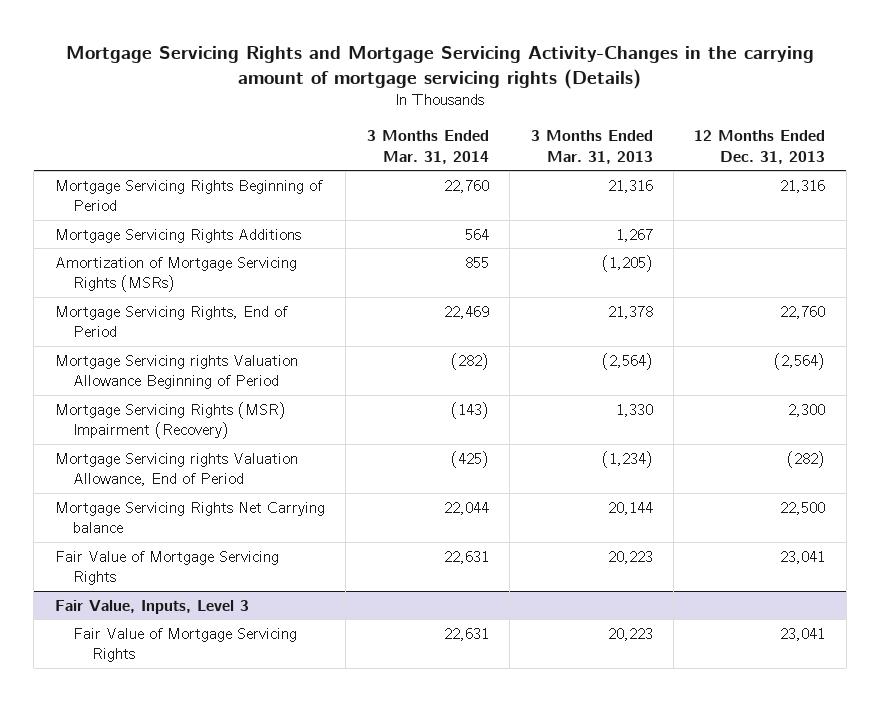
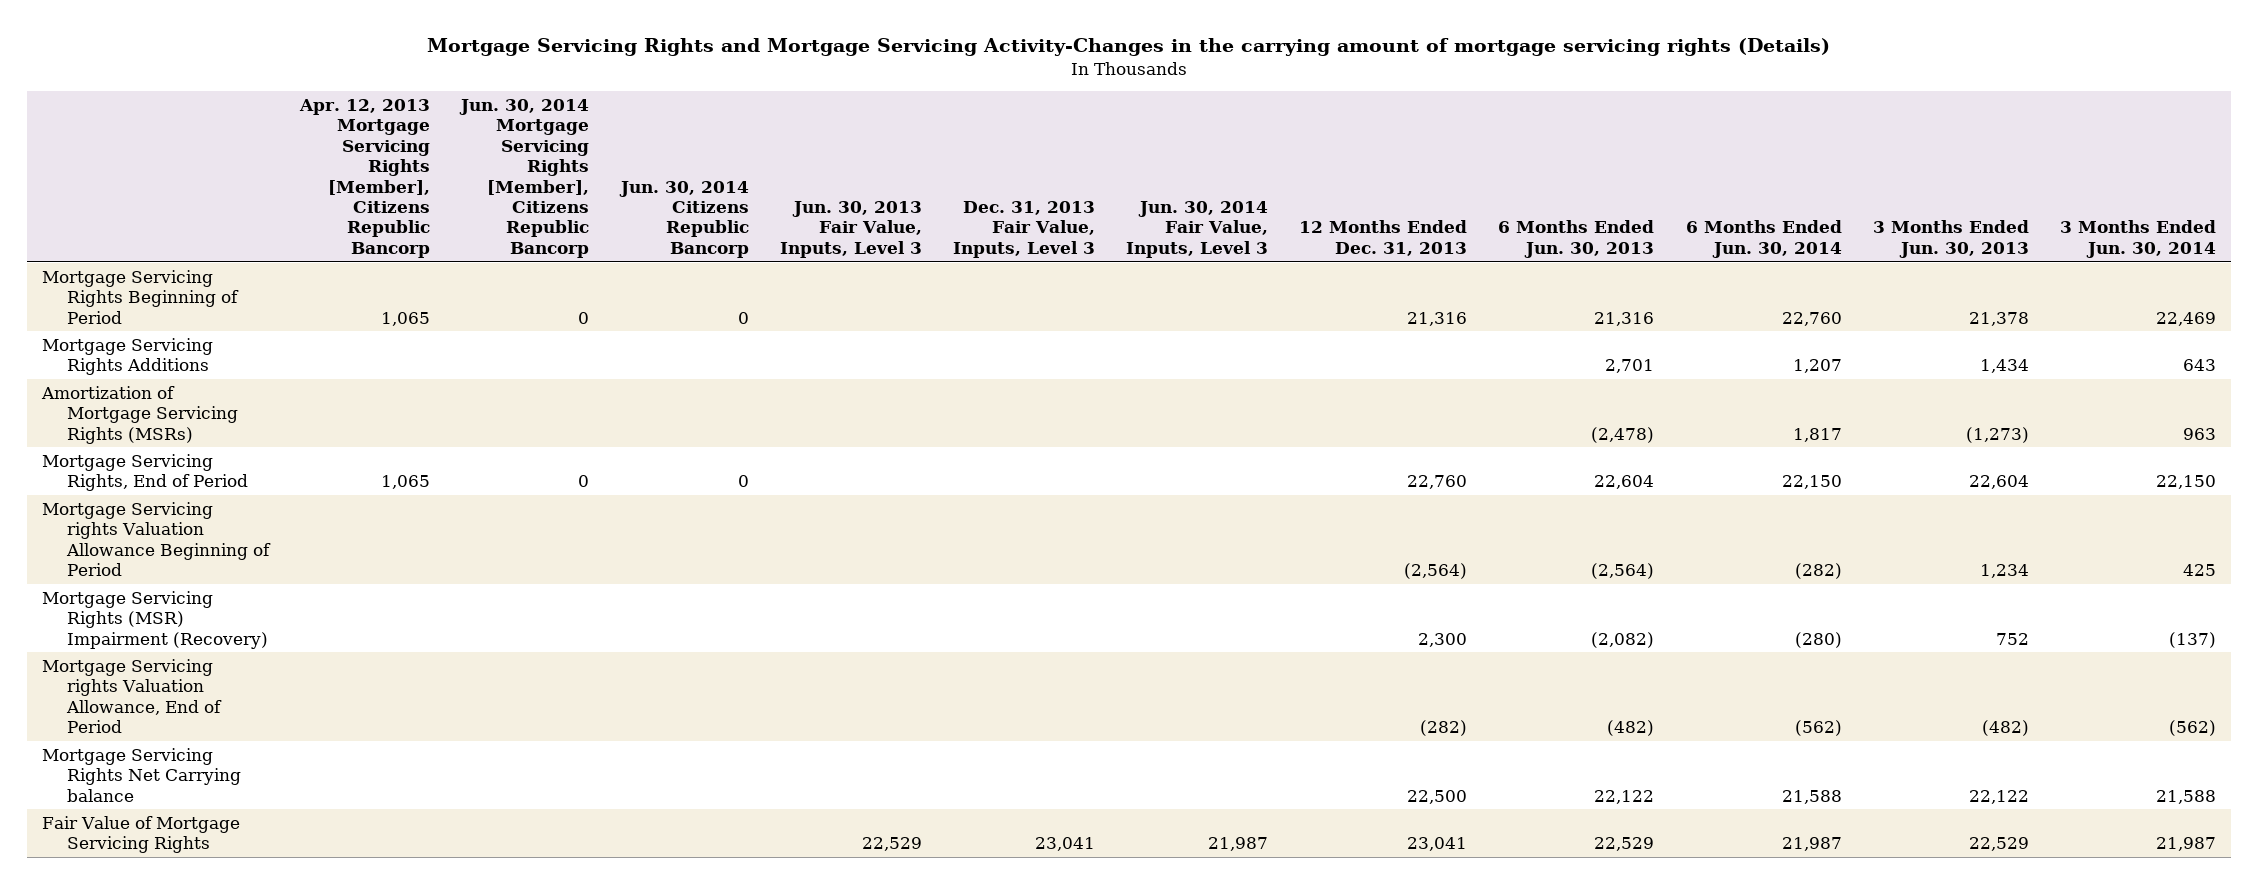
- | 3 Months Ended Mar. 31, 2014 | 3 Months Ended Mar. 31, 2013 | 12 Months Ended Dec. 31, 2013
+ | Apr. 12, 2013 Mortgage Servicing Rights [Member], Citizens Republic Bancorp | Jun. 30, 2014 Mortgage Servicing Rights [Member], Citizens Republic Bancorp | Jun. 30, 2014 Citizens Republic Bancorp | Jun. 30, 2013 Fair Value, Inputs, Level 3 | Dec. 31, 2013 Fair Value, Inputs, Level 3 | Jun. 30, 2014 Fair Value, Inputs, Level 3 | 12 Months Ended Dec. 31, 2013 | 6 Months Ended Jun. 30, 2013 | 6 Months Ended Jun. 30, 2014 | 3 Months Ended Jun. 30, 2013 | 3 Months Ended Jun. 30, 2014
- Fair Value, Inputs, Level 3
- Fair Value of Mortgage Servicing Rights | 22,631 | 20,223 | 23,041

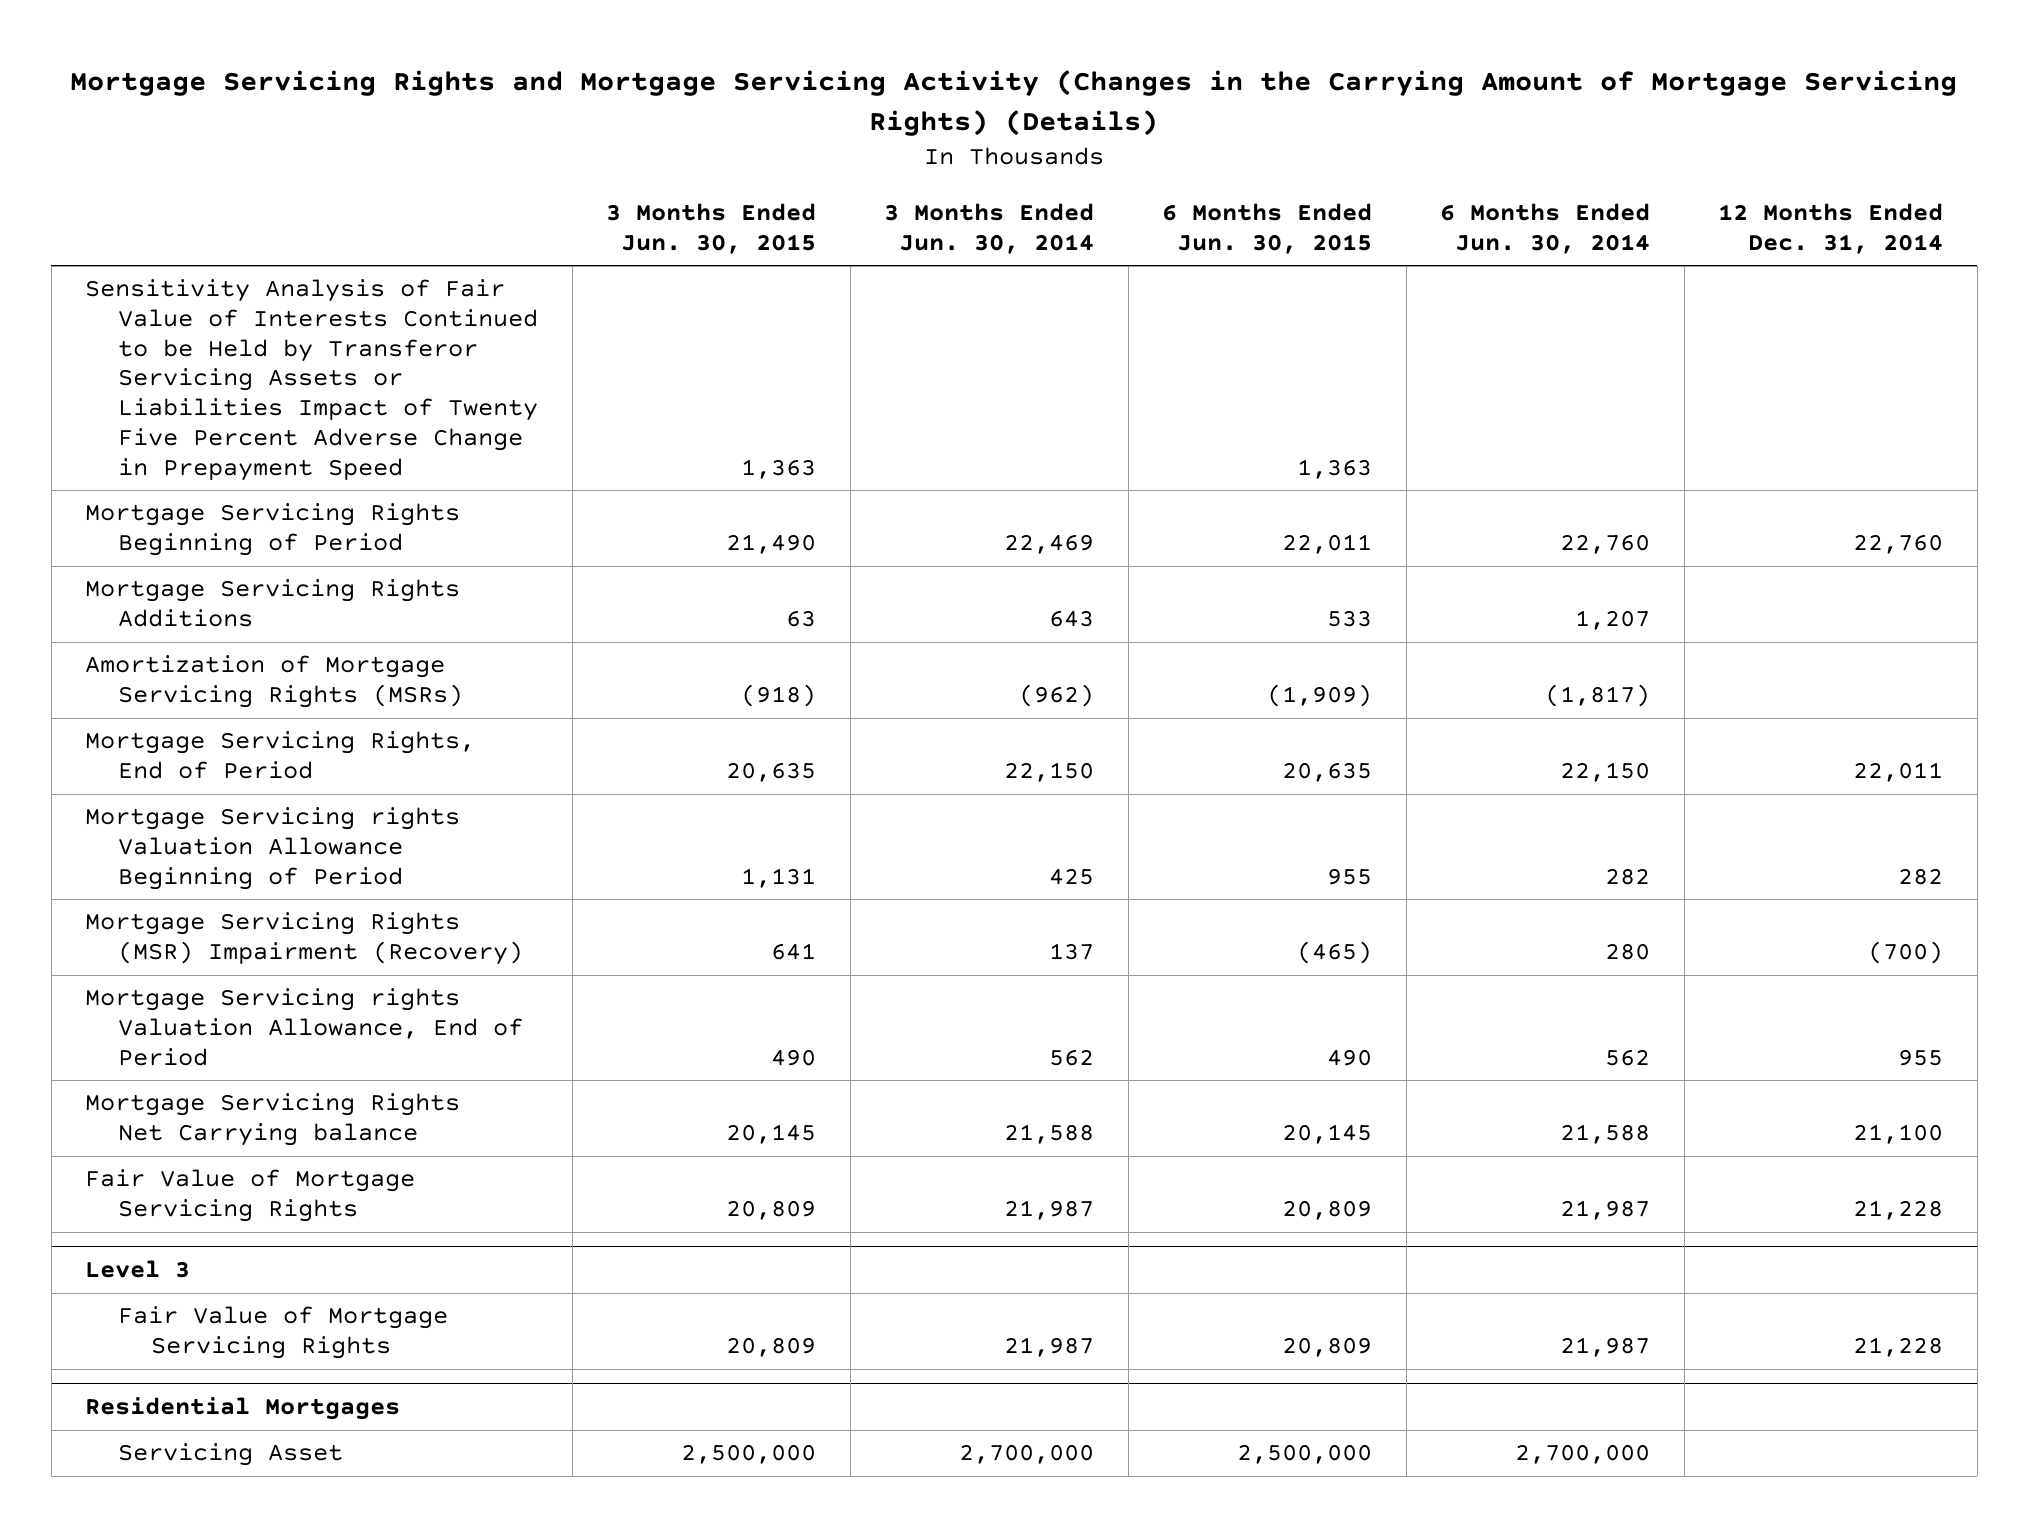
- Mortgage Servicing Rights and Mortgage Servicing Activity-Changes in the carrying amount of mortgage servicing rights (Details)
+ Mortgage Servicing Rights and Mortgage Servicing Activity (Changes in the Carrying Amount of Mortgage Servicing Rights) (Details)
- | Apr. 12, 2013 Mortgage Servicing Rights [Member], Citizens Republic Bancorp | Jun. 30, 2014 Mortgage Servicing Rights [Member], Citizens Republic Bancorp | Jun. 30, 2014 Citizens Republic Bancorp | Jun. 30, 2013 Fair Value, Inputs, Level 3 | Dec. 31, 2013 Fair Value, Inputs, Level 3 | Jun. 30, 2014 Fair Value, Inputs, Level 3 | 12 Months Ended Dec. 31, 2013 | 6 Months Ended Jun. 30, 2013 | 6 Months Ended Jun. 30, 2014 | 3 Months Ended Jun. 30, 2013 | 3 Months Ended Jun. 30, 2014
+ | 3 Months Ended Jun. 30, 2015 | 3 Months Ended Jun. 30, 2014 | 6 Months Ended Jun. 30, 2015 | 6 Months Ended Jun. 30, 2014 | 12 Months Ended Dec. 31, 2014
+ Sensitivity Analysis of Fair Value of Interests Continued to be Held by Transferor Servicing Assets or Liabilities Impact of Twenty Five Percent Adverse Change in Prepayment Speed | 1,363 | | 1,363 | |
- Amortization of Mortgage Servicing Rights (MSRs) | | | | | | | | (2,478) | 1,817 | (1,273) | 963
+ Amortization of Mortgage Servicing Rights (MSRs) | (918) | (962) | (1,909) | (1,817) |
- Mortgage Servicing rights Valuation Allowance Beginning of Period | | | | | | | (2,564) | (2,564) | (282) | 1,234 | 425
- Mortgage Servicing Rights (MSR) Impairment (Recovery) | | | | | | | 2,300 | (2,082) | (280) | 752 | (137)
- Mortgage Servicing rights Valuation Allowance, End of Period | | | | | | | (282) | (482) | (562) | (482) | (562)
+ Mortgage Servicing rights Valuation Allowance Beginning of Period | 1,131 | 425 | 955 | 282 | 282
+ Mortgage Servicing Rights (MSR) Impairment (Recovery) | 641 | 137 | (465) | 280 | (700)
+ Mortgage Servicing rights Valuation Allowance, End of Period | 490 | 562 | 490 | 562 | 955
+ Level 3
+ Fair Value of Mortgage Servicing Rights | 20,809 | 21,987 | 20,809 | 21,987 | 21,228
+ Residential Mortgages
+ Servicing Asset | 2,500,000 | 2,700,000 | 2,500,000 | 2,700,000 |

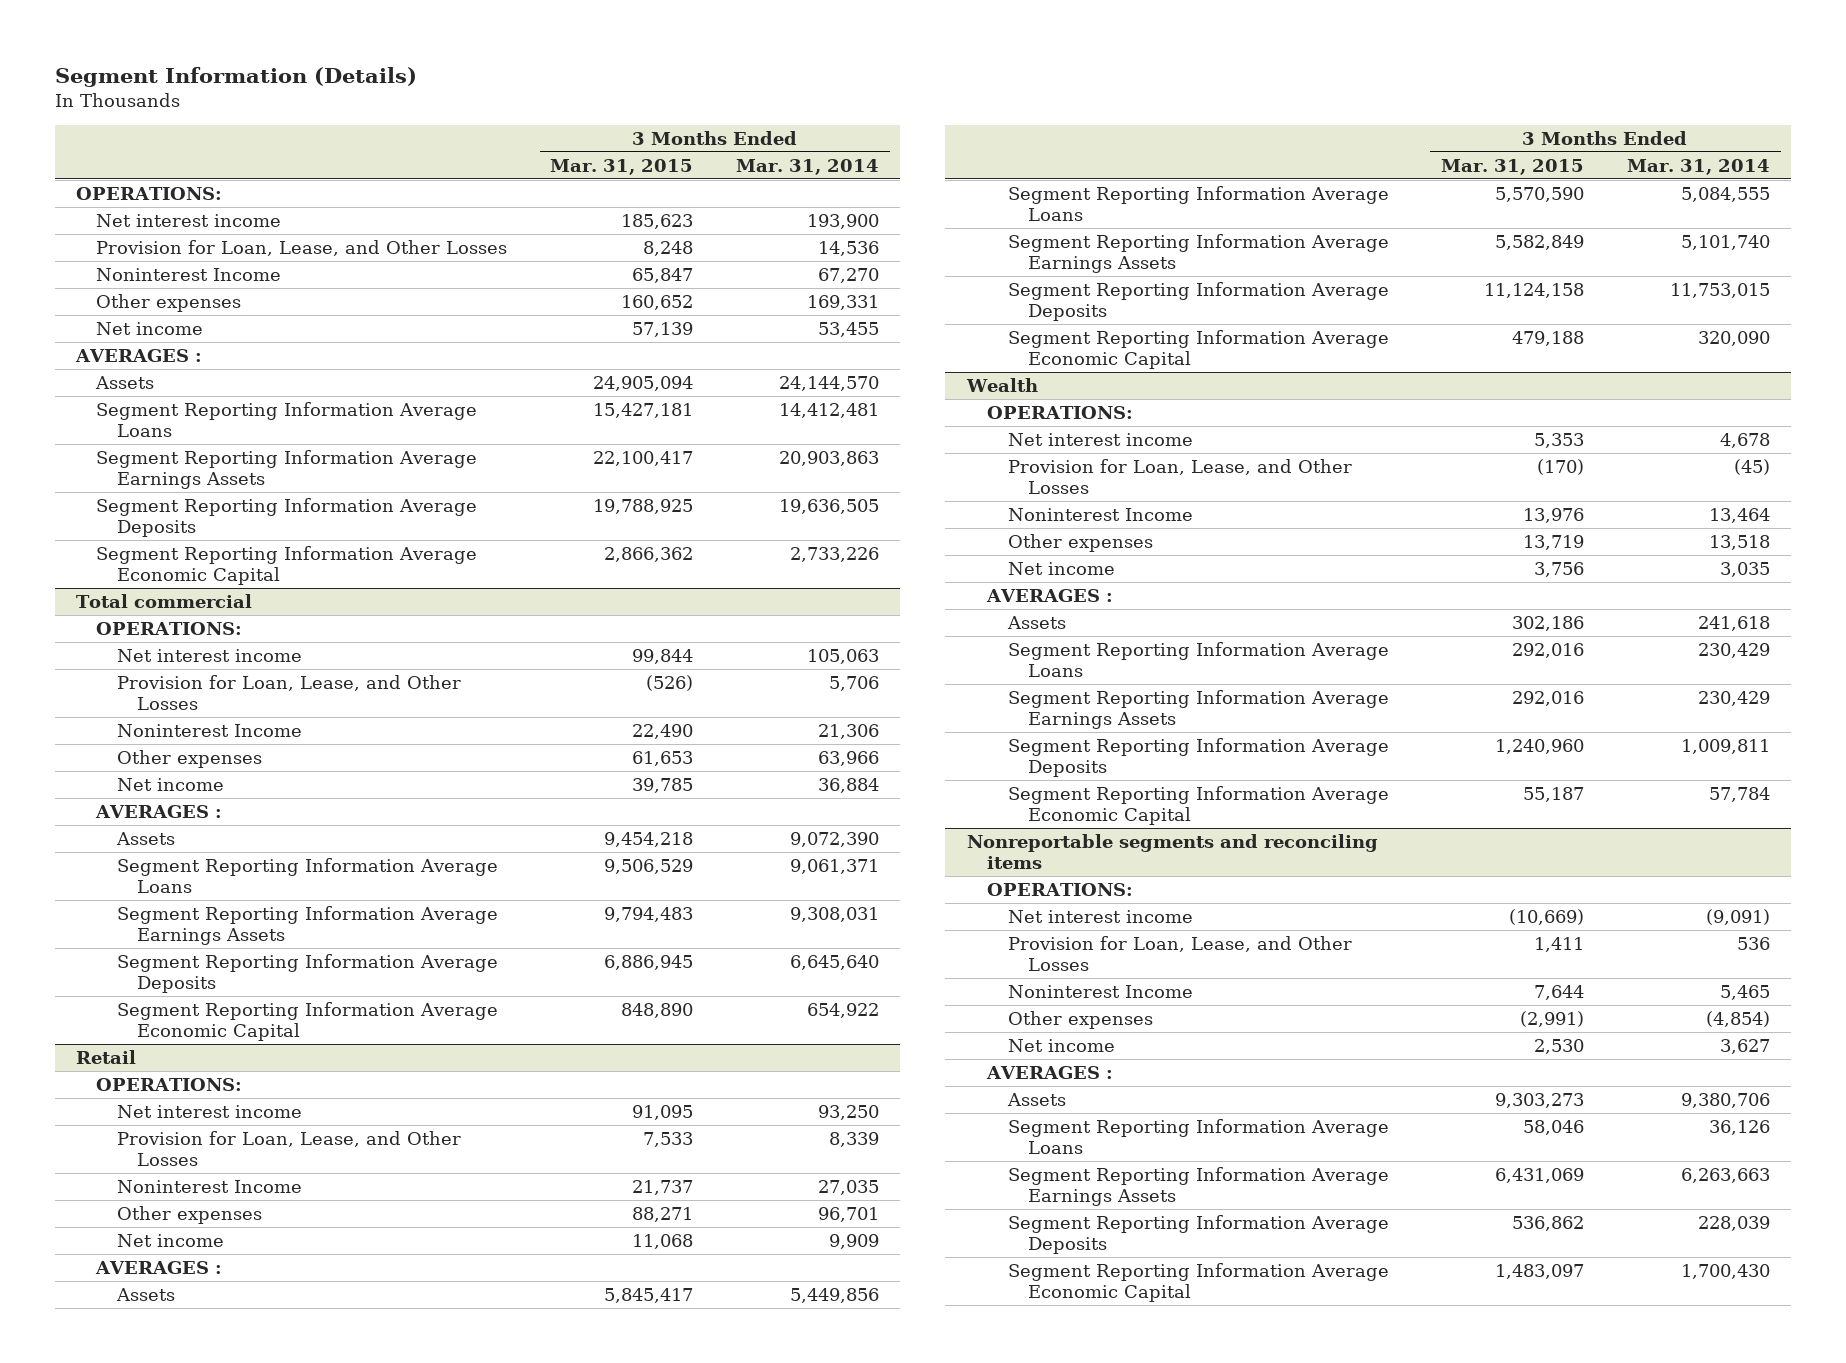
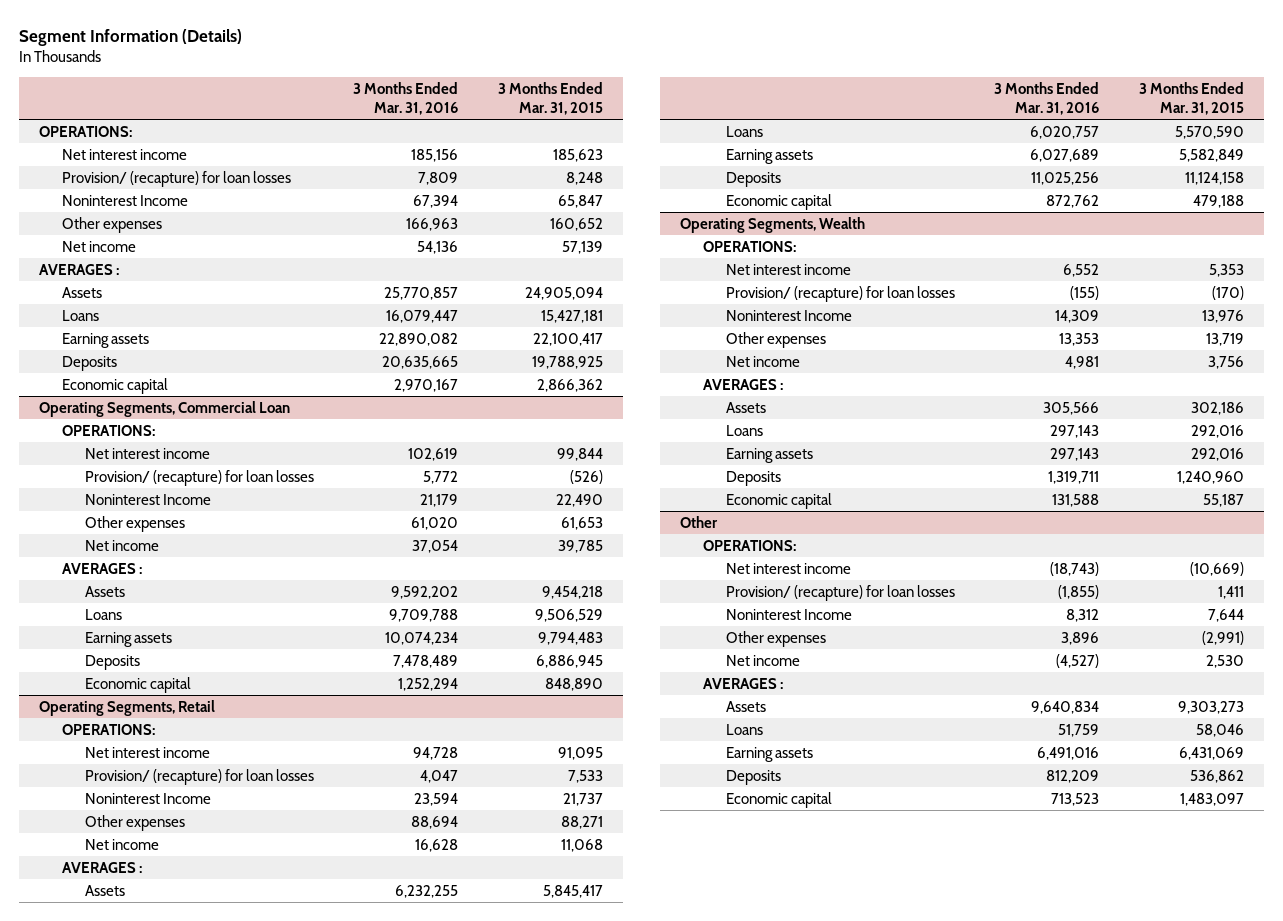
- | 3 Months Ended Mar. 31, 2015 | 3 Months Ended Mar. 31, 2014
+ | 3 Months Ended Mar. 31, 2016 | 3 Months Ended Mar. 31, 2015
- Provision for Loan, Lease, and Other Losses | 8,248 | 14,536
+ Provision/ (recapture) for loan losses | 7,809 | 8,248
- Segment Reporting Information Average Loans | 15,427,181 | 14,412,481
- Segment Reporting Information Average Earnings Assets | 22,100,417 | 20,903,863
- Segment Reporting Information Average Deposits | 19,788,925 | 19,636,505
- Segment Reporting Information Average Economic Capital | 2,866,362 | 2,733,226
- Total commercial
+ Loans | 16,079,447 | 15,427,181
+ Earning assets | 22,890,082 | 22,100,417
+ Deposits | 20,635,665 | 19,788,925
+ Economic capital | 2,970,167 | 2,866,362
+ Operating Segments, Commercial Loan
- Provision for Loan, Lease, and Other Losses | (526) | 5,706
+ Provision/ (recapture) for loan losses | 5,772 | (526)
- Segment Reporting Information Average Loans | 9,506,529 | 9,061,371
- Segment Reporting Information Average Earnings Assets | 9,794,483 | 9,308,031
- Segment Reporting Information Average Deposits | 6,886,945 | 6,645,640
- Segment Reporting Information Average Economic Capital | 848,890 | 654,922
- Retail
+ Loans | 9,709,788 | 9,506,529
+ Earning assets | 10,074,234 | 9,794,483
+ Deposits | 7,478,489 | 6,886,945
+ Economic capital | 1,252,294 | 848,890
+ Operating Segments, Retail
- Provision for Loan, Lease, and Other Losses | 7,533 | 8,339
+ Provision/ (recapture) for loan losses | 4,047 | 7,533
- Segment Reporting Information Average Loans | 5,570,590 | 5,084,555
- Segment Reporting Information Average Earnings Assets | 5,582,849 | 5,101,740
- Segment Reporting Information Average Deposits | 11,124,158 | 11,753,015
- Segment Reporting Information Average Economic Capital | 479,188 | 320,090
- Wealth
+ Loans | 6,020,757 | 5,570,590
+ Earning assets | 6,027,689 | 5,582,849
+ Deposits | 11,025,256 | 11,124,158
+ Economic capital | 872,762 | 479,188
+ Operating Segments, Wealth
- Provision for Loan, Lease, and Other Losses | (170) | (45)
+ Provision/ (recapture) for loan losses | (155) | (170)
- Segment Reporting Information Average Loans | 292,016 | 230,429
- Segment Reporting Information Average Earnings Assets | 292,016 | 230,429
- Segment Reporting Information Average Deposits | 1,240,960 | 1,009,811
- Segment Reporting Information Average Economic Capital | 55,187 | 57,784
- Nonreportable segments and reconciling items
+ Loans | 297,143 | 292,016
+ Earning assets | 297,143 | 292,016
+ Deposits | 1,319,711 | 1,240,960
+ Economic capital | 131,588 | 55,187
+ Other
- Provision for Loan, Lease, and Other Losses | 1,411 | 536
+ Provision/ (recapture) for loan losses | (1,855) | 1,411
- Segment Reporting Information Average Loans | 58,046 | 36,126
- Segment Reporting Information Average Earnings Assets | 6,431,069 | 6,263,663
- Segment Reporting Information Average Deposits | 536,862 | 228,039
- Segment Reporting Information Average Economic Capital | 1,483,097 | 1,700,430
+ Loans | 51,759 | 58,046
+ Earning assets | 6,491,016 | 6,431,069
+ Deposits | 812,209 | 536,862
+ Economic capital | 713,523 | 1,483,097

